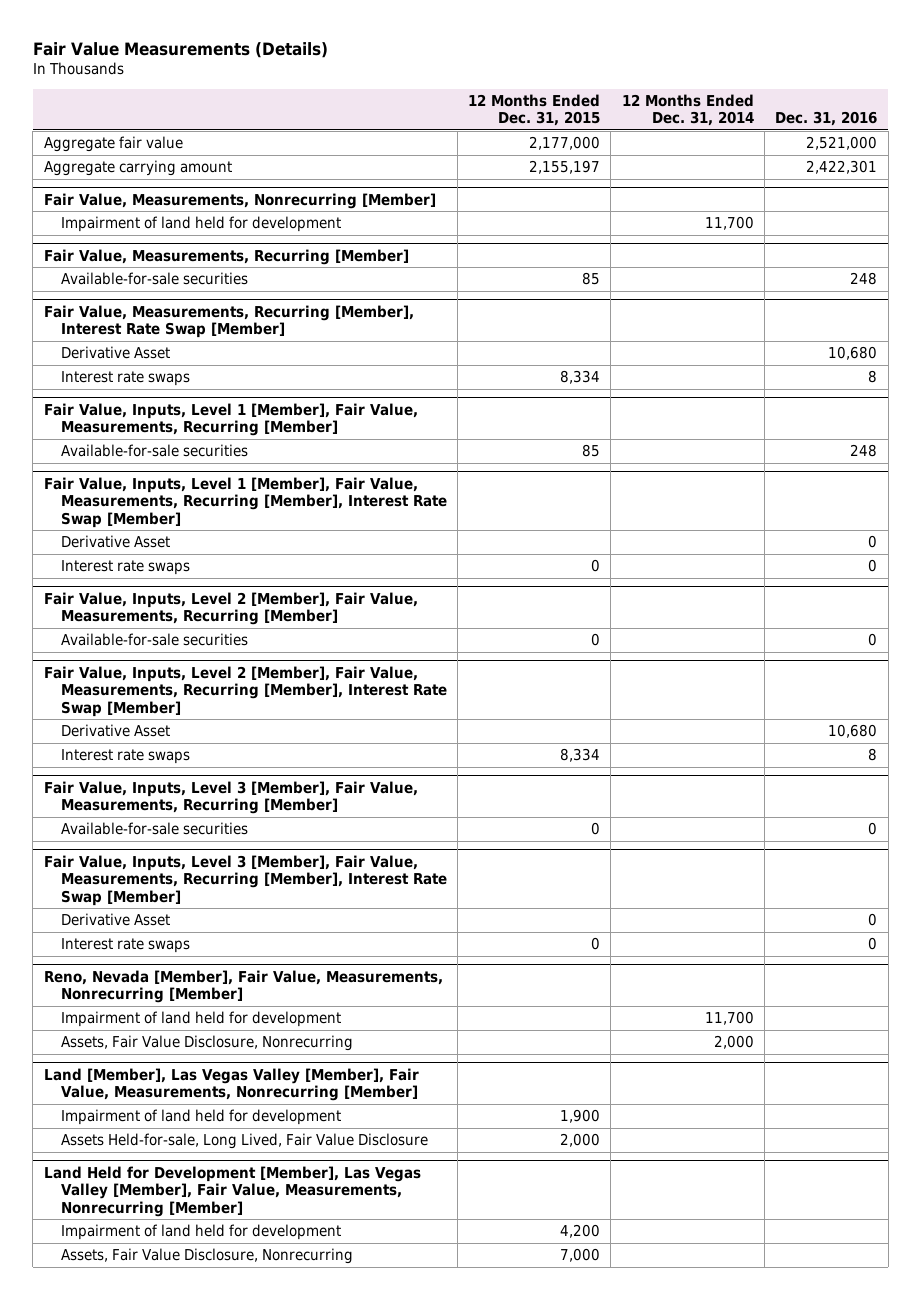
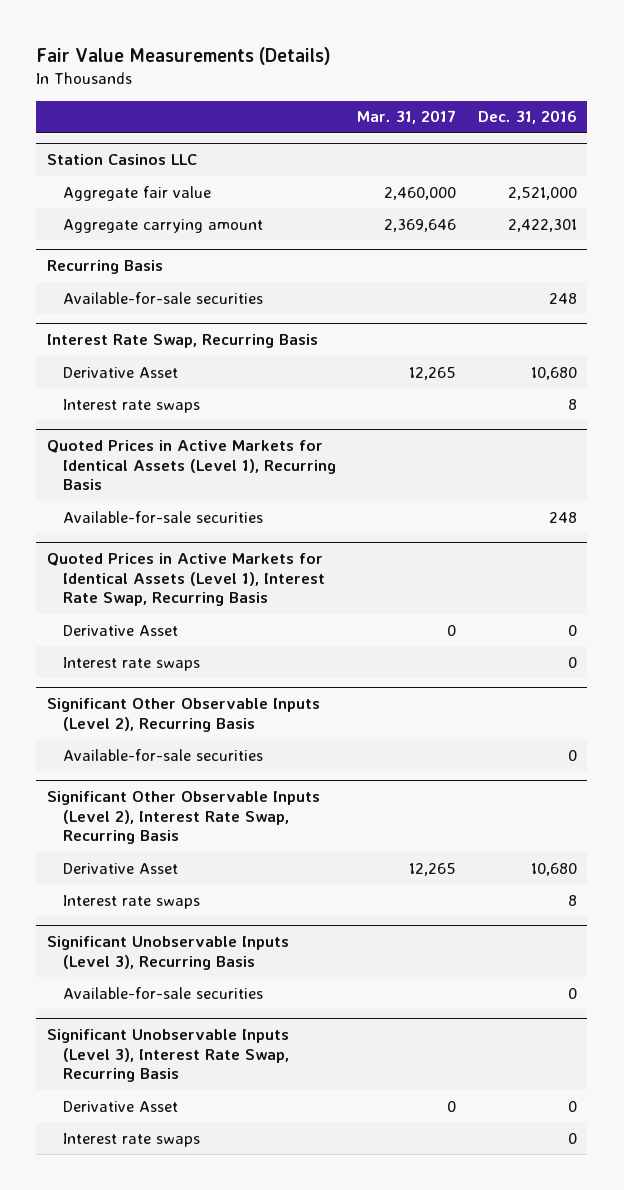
- | 12 Months Ended Dec. 31, 2015 | 12 Months Ended Dec. 31, 2014 | Dec. 31, 2016
+ | Mar. 31, 2017 | Dec. 31, 2016
+ Station Casinos LLC
- Fair Value, Measurements, Nonrecurring [Member]
- Impairment of land held for development | | 11,700 |
- Fair Value, Measurements, Recurring [Member]
+ Recurring Basis
- Fair Value, Measurements, Recurring [Member], Interest Rate Swap [Member]
+ Interest Rate Swap, Recurring Basis
- Fair Value, Inputs, Level 1 [Member], Fair Value, Measurements, Recurring [Member]
+ Quoted Prices in Active Markets for Identical Assets (Level 1), Recurring Basis
- Fair Value, Inputs, Level 1 [Member], Fair Value, Measurements, Recurring [Member], Interest Rate Swap [Member]
+ Quoted Prices in Active Markets for Identical Assets (Level 1), Interest Rate Swap, Recurring Basis
- Fair Value, Inputs, Level 2 [Member], Fair Value, Measurements, Recurring [Member]
+ Significant Other Observable Inputs (Level 2), Recurring Basis
- Fair Value, Inputs, Level 2 [Member], Fair Value, Measurements, Recurring [Member], Interest Rate Swap [Member]
+ Significant Other Observable Inputs (Level 2), Interest Rate Swap, Recurring Basis
- Fair Value, Inputs, Level 3 [Member], Fair Value, Measurements, Recurring [Member]
+ Significant Unobservable Inputs (Level 3), Recurring Basis
- Fair Value, Inputs, Level 3 [Member], Fair Value, Measurements, Recurring [Member], Interest Rate Swap [Member]
+ Significant Unobservable Inputs (Level 3), Interest Rate Swap, Recurring Basis
- Reno, Nevada [Member], Fair Value, Measurements, Nonrecurring [Member]
- Impairment of land held for development | | 11,700 |
- Assets, Fair Value Disclosure, Nonrecurring | | 2,000 |
- Land [Member], Las Vegas Valley [Member], Fair Value, Measurements, Nonrecurring [Member]
- Impairment of land held for development | 1,900 | |
- Assets Held-for-sale, Long Lived, Fair Value Disclosure | 2,000 | |
- Land Held for Development [Member], Las Vegas Valley [Member], Fair Value, Measurements, Nonrecurring [Member]
- Impairment of land held for development | 4,200 | |
- Assets, Fair Value Disclosure, Nonrecurring | 7,000 | |

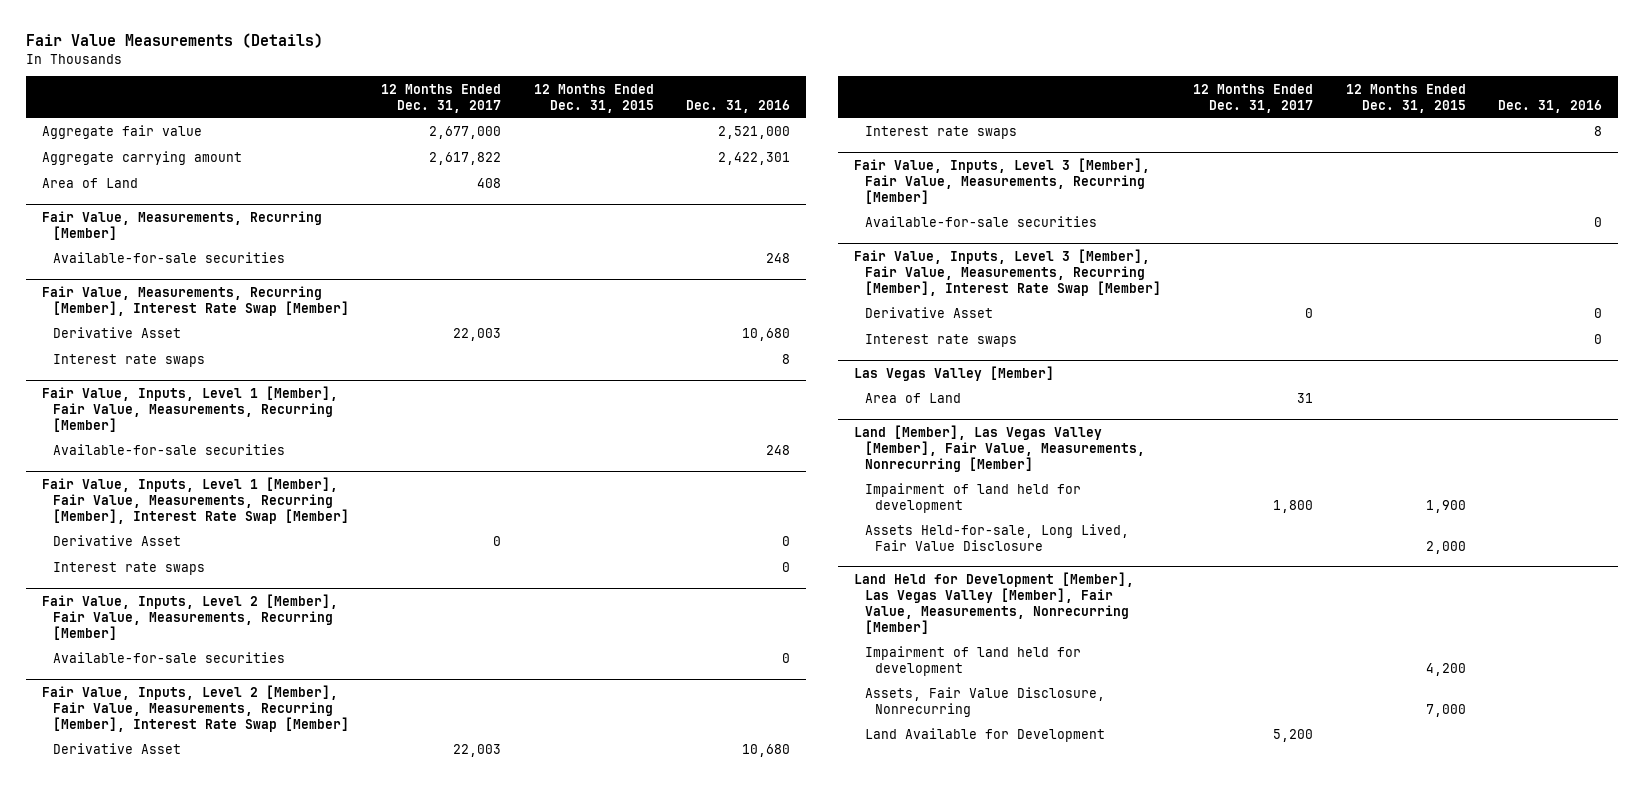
- | Mar. 31, 2017 | Dec. 31, 2016
+ | 12 Months Ended Dec. 31, 2017 | 12 Months Ended Dec. 31, 2015 | Dec. 31, 2016
- Station Casinos LLC
- Recurring Basis
+ Area of Land | 408 | |
+ Fair Value, Measurements, Recurring [Member]
- Interest Rate Swap, Recurring Basis
+ Fair Value, Measurements, Recurring [Member], Interest Rate Swap [Member]
- Quoted Prices in Active Markets for Identical Assets (Level 1), Recurring Basis
+ Fair Value, Inputs, Level 1 [Member], Fair Value, Measurements, Recurring [Member]
- Quoted Prices in Active Markets for Identical Assets (Level 1), Interest Rate Swap, Recurring Basis
+ Fair Value, Inputs, Level 1 [Member], Fair Value, Measurements, Recurring [Member], Interest Rate Swap [Member]
- Significant Other Observable Inputs (Level 2), Recurring Basis
+ Fair Value, Inputs, Level 2 [Member], Fair Value, Measurements, Recurring [Member]
- Significant Other Observable Inputs (Level 2), Interest Rate Swap, Recurring Basis
+ Fair Value, Inputs, Level 2 [Member], Fair Value, Measurements, Recurring [Member], Interest Rate Swap [Member]
- Significant Unobservable Inputs (Level 3), Recurring Basis
+ Fair Value, Inputs, Level 3 [Member], Fair Value, Measurements, Recurring [Member]
- Significant Unobservable Inputs (Level 3), Interest Rate Swap, Recurring Basis
+ Fair Value, Inputs, Level 3 [Member], Fair Value, Measurements, Recurring [Member], Interest Rate Swap [Member]
+ Las Vegas Valley [Member]
+ Area of Land | 31 | |
+ Land [Member], Las Vegas Valley [Member], Fair Value, Measurements, Nonrecurring [Member]
+ Impairment of land held for development | 1,800 | 1,900 |
+ Assets Held-for-sale, Long Lived, Fair Value Disclosure | | 2,000 |
+ Land Held for Development [Member], Las Vegas Valley [Member], Fair Value, Measurements, Nonrecurring [Member]
+ Impairment of land held for development | | 4,200 |
+ Assets, Fair Value Disclosure, Nonrecurring | | 7,000 |
+ Land Available for Development | 5,200 | |

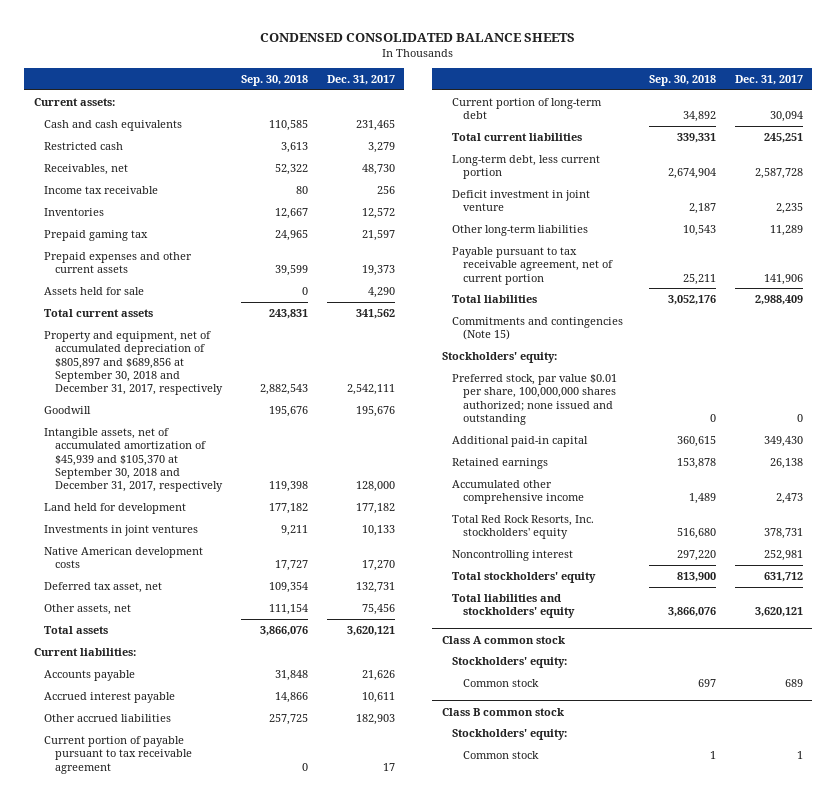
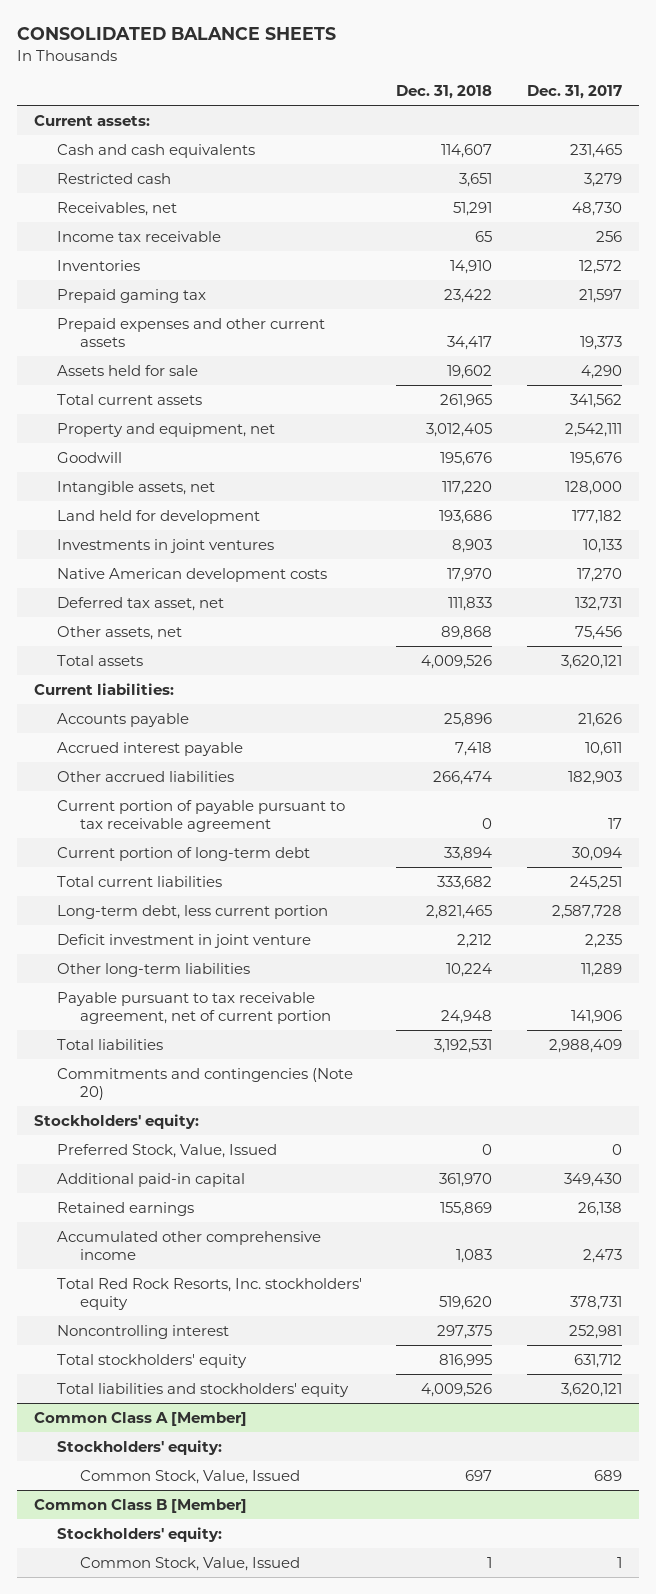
- CONDENSED CONSOLIDATED BALANCE SHEETS
+ CONSOLIDATED BALANCE SHEETS
- | Sep. 30, 2018 | Dec. 31, 2017
+ | Dec. 31, 2018 | Dec. 31, 2017
- Property and equipment, net of accumulated depreciation of $805,897 and $689,856 at September 30, 2018 and December 31, 2017, respectively | 2,882,543 | 2,542,111
+ Property and equipment, net | 3,012,405 | 2,542,111
- Intangible assets, net of accumulated amortization of $45,939 and $105,370 at September 30, 2018 and December 31, 2017, respectively | 119,398 | 128,000
+ Intangible assets, net | 117,220 | 128,000
- Commitments and contingencies (Note 15)
+ Commitments and contingencies (Note 20)
- Preferred stock, par value $0.01 per share, 100,000,000 shares authorized; none issued and outstanding | 0 | 0
+ Preferred Stock, Value, Issued | 0 | 0
- Class A common stock
+ Common Class A [Member]
- Common stock | 697 | 689
- Class B common stock
+ Common Stock, Value, Issued | 697 | 689
+ Common Class B [Member]
- Common stock | 1 | 1
+ Common Stock, Value, Issued | 1 | 1

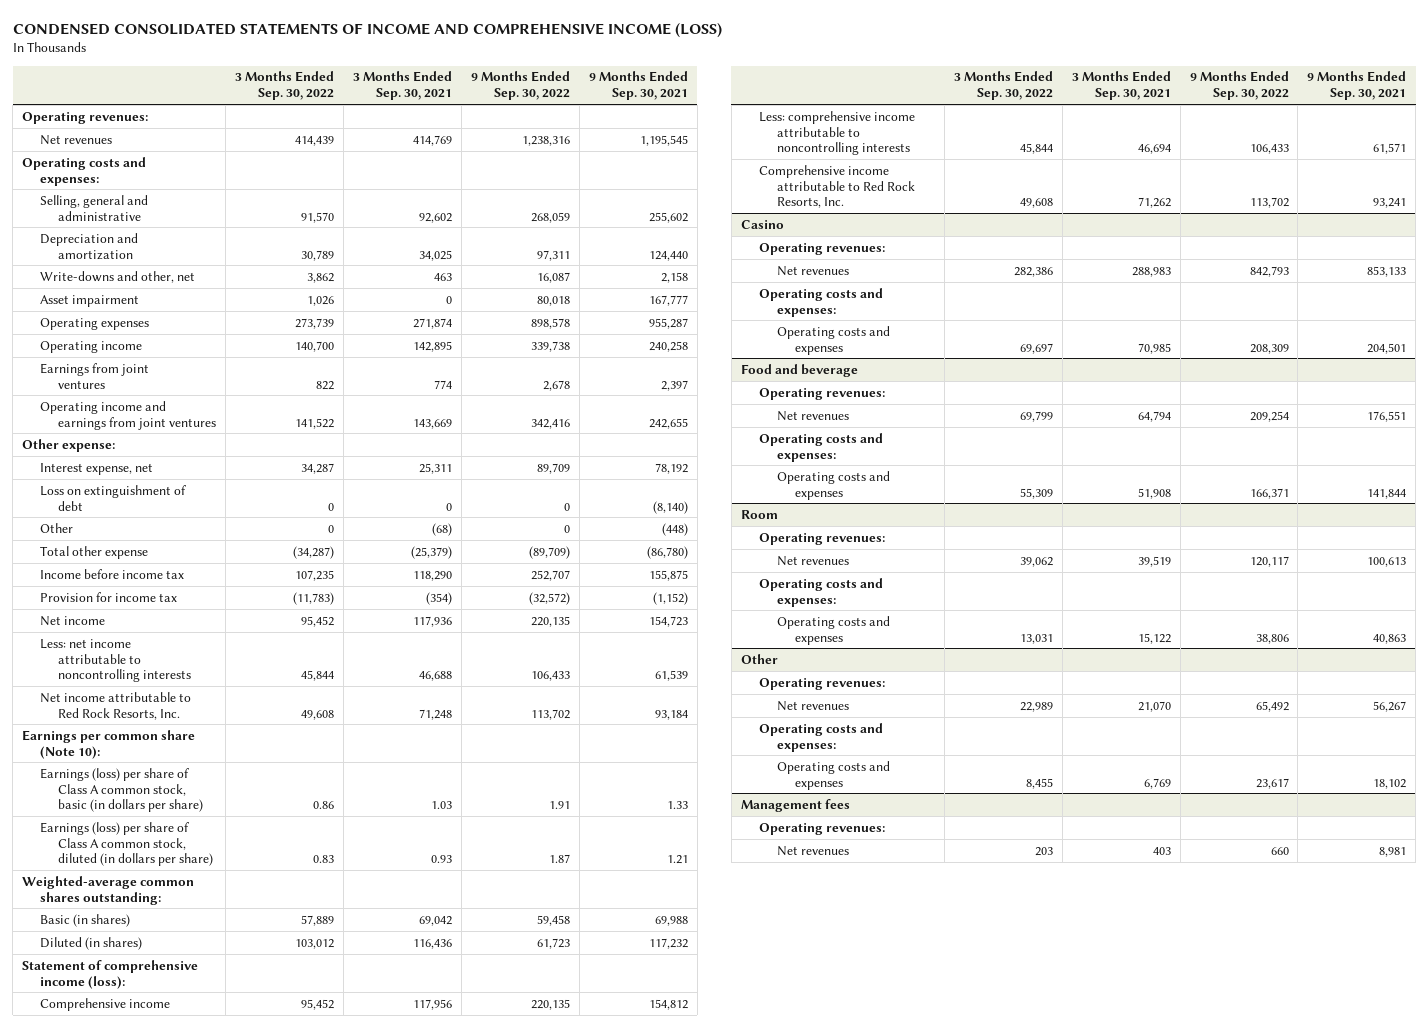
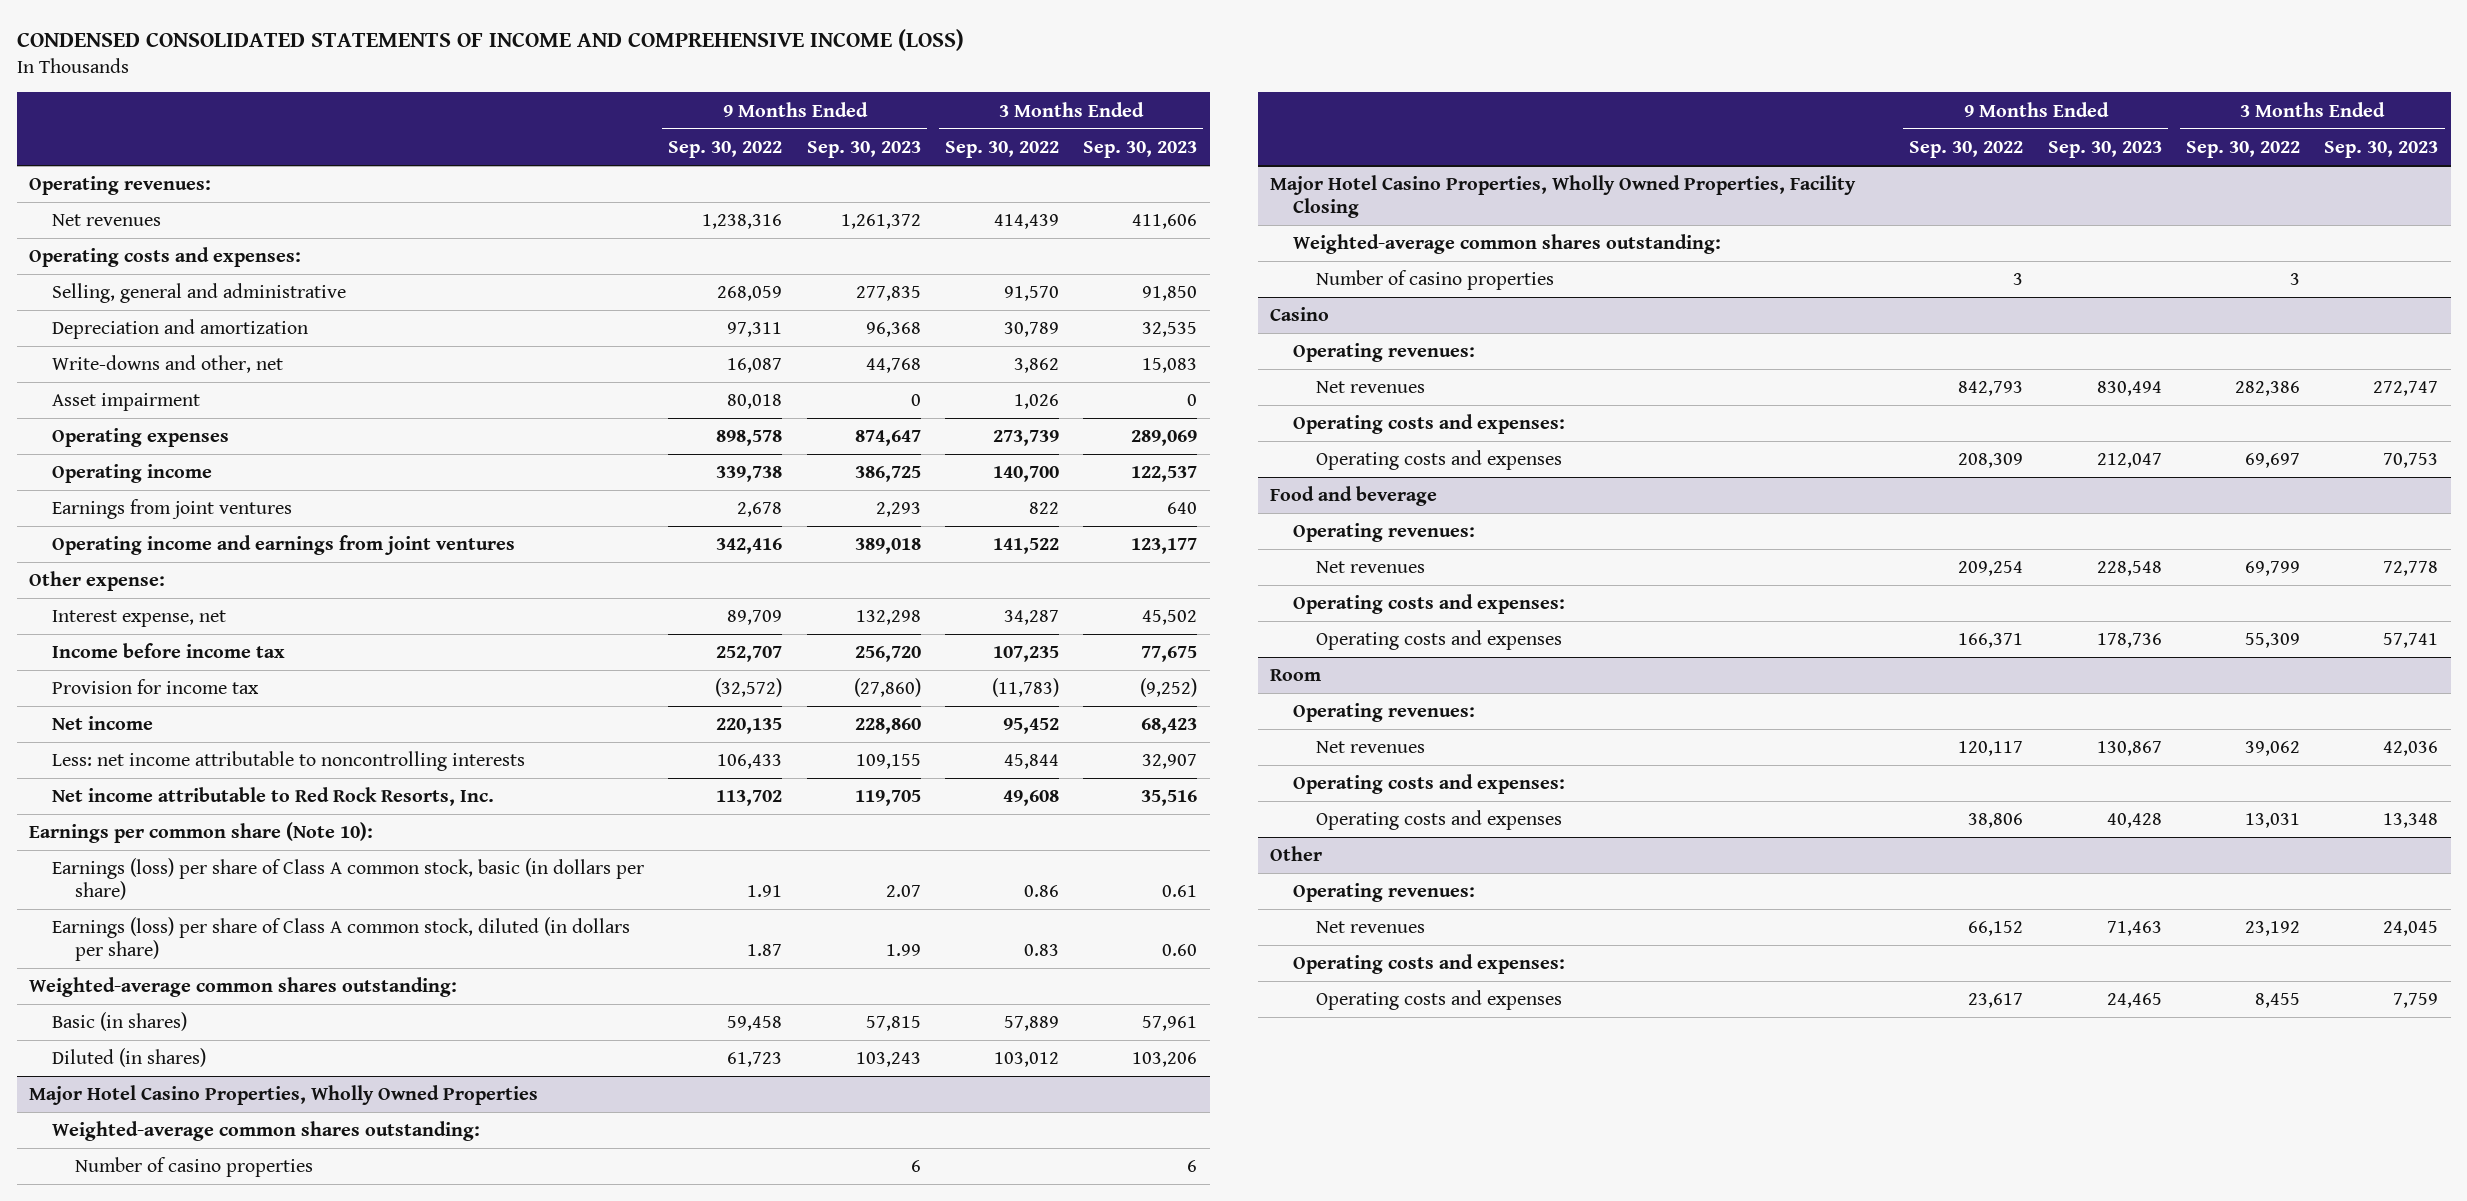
- | 3 Months Ended Sep. 30, 2022 | 3 Months Ended Sep. 30, 2021 | 9 Months Ended Sep. 30, 2022 | 9 Months Ended Sep. 30, 2021
+ | 9 Months Ended Sep. 30, 2022 | 9 Months Ended Sep. 30, 2023 | 3 Months Ended Sep. 30, 2022 | 3 Months Ended Sep. 30, 2023
- Loss on extinguishment of debt | 0 | 0 | 0 | (8,140)
- Other | 0 | (68) | 0 | (448)
- Total other expense | (34,287) | (25,379) | (89,709) | (86,780)
- Statement of comprehensive income (loss):
- Comprehensive income | 95,452 | 117,956 | 220,135 | 154,812
- Less: comprehensive income attributable to noncontrolling interests | 45,844 | 46,694 | 106,433 | 61,571
- Comprehensive income attributable to Red Rock Resorts, Inc. | 49,608 | 71,262 | 113,702 | 93,241
+ Major Hotel Casino Properties, Wholly Owned Properties
+ Weighted-average common shares outstanding:
+ Number of casino properties | | 6 | | 6
+ Major Hotel Casino Properties, Wholly Owned Properties, Facility Closing
+ Weighted-average common shares outstanding:
+ Number of casino properties | 3 | | 3 |
@ Other
- Net revenues | 22,989 | 21,070 | 65,492 | 56,267
+ Net revenues | 66,152 | 71,463 | 23,192 | 24,045
- Management fees
- Operating revenues:
- Net revenues | 203 | 403 | 660 | 8,981

